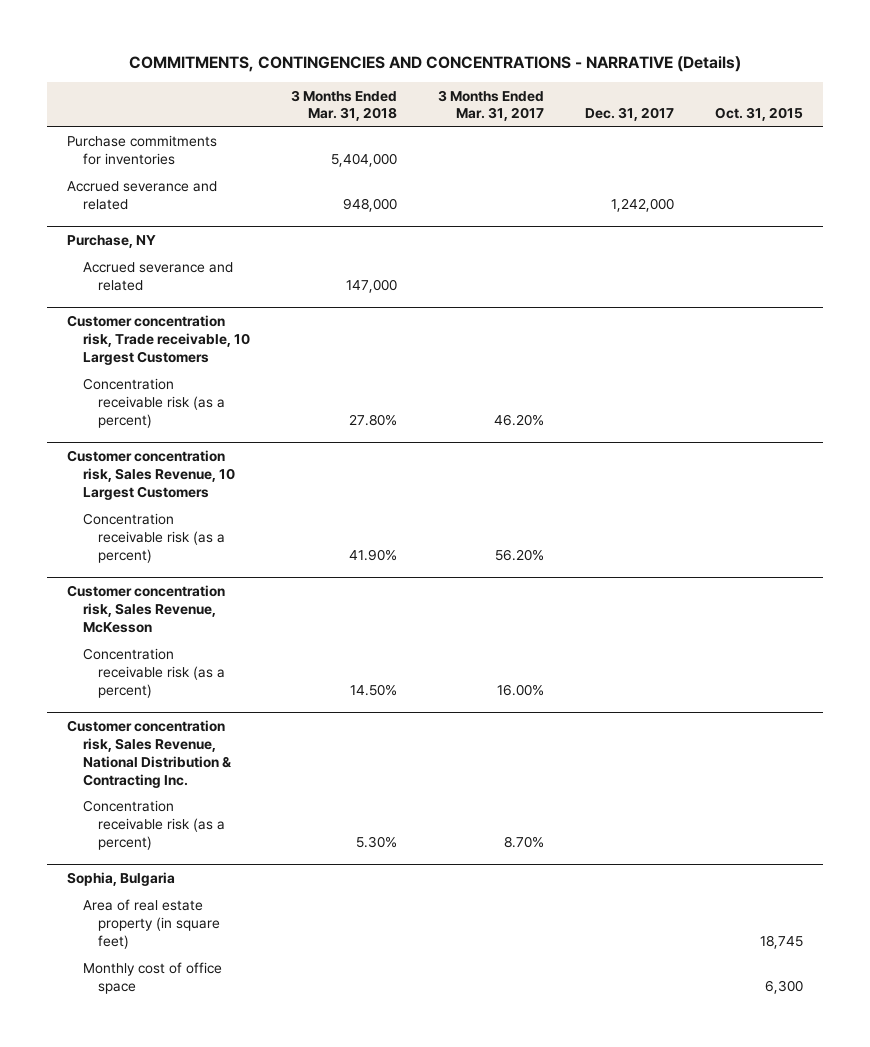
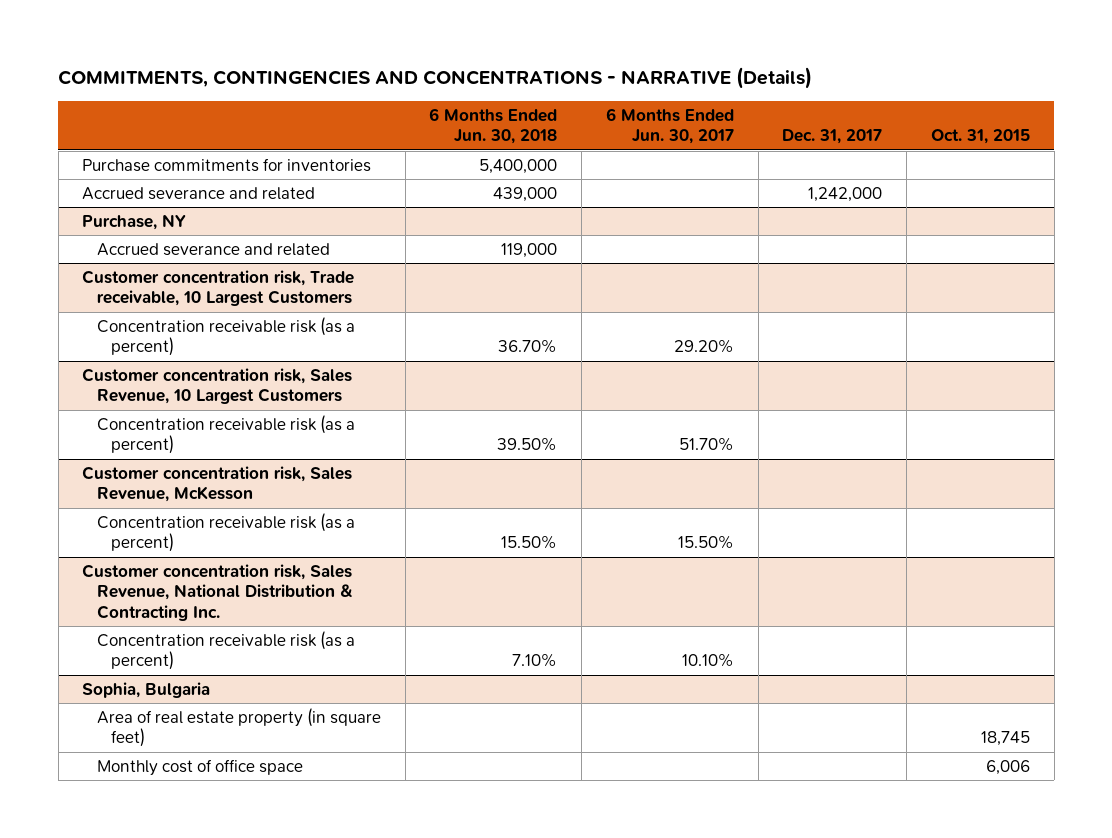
- | 3 Months Ended Mar. 31, 2018 | 3 Months Ended Mar. 31, 2017 | Dec. 31, 2017 | Oct. 31, 2015
+ | 6 Months Ended Jun. 30, 2018 | 6 Months Ended Jun. 30, 2017 | Dec. 31, 2017 | Oct. 31, 2015
@ Sophia, Bulgaria
- Monthly cost of office space | | | | 6,300
+ Monthly cost of office space | | | | 6,006

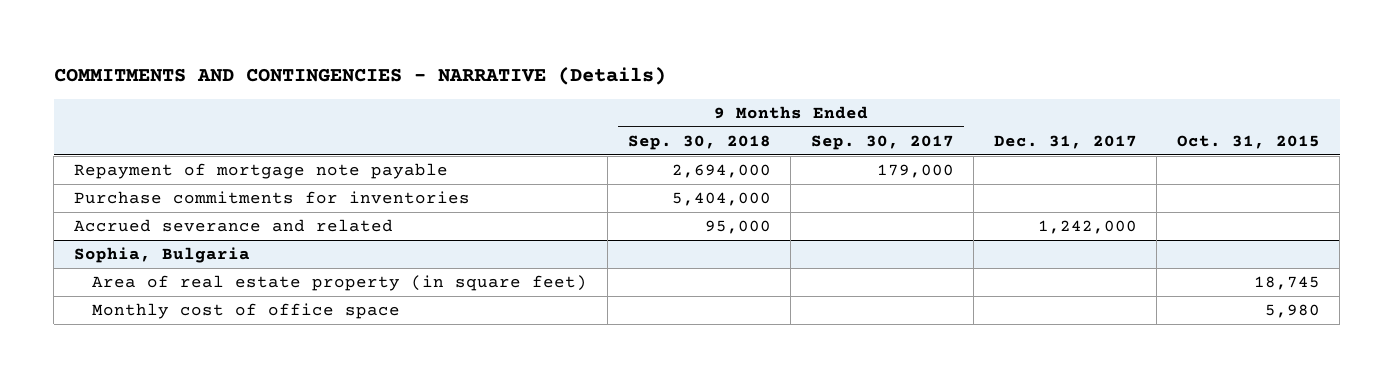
- COMMITMENTS, CONTINGENCIES AND CONCENTRATIONS - NARRATIVE (Details)
+ COMMITMENTS AND CONTINGENCIES - NARRATIVE (Details)
- | 6 Months Ended Jun. 30, 2018 | 6 Months Ended Jun. 30, 2017 | Dec. 31, 2017 | Oct. 31, 2015
+ | 9 Months Ended Sep. 30, 2018 | 9 Months Ended Sep. 30, 2017 | Dec. 31, 2017 | Oct. 31, 2015
+ Repayment of mortgage note payable | 2,694,000 | 179,000 | |
- Purchase, NY
- Accrued severance and related | 119,000 | | |
- Customer concentration risk, Trade receivable, 10 Largest Customers
- Concentration receivable risk (as a percent) | 36.70% | 29.20% | |
- Customer concentration risk, Sales Revenue, 10 Largest Customers
- Concentration receivable risk (as a percent) | 39.50% | 51.70% | |
- Customer concentration risk, Sales Revenue, McKesson
- Concentration receivable risk (as a percent) | 15.50% | 15.50% | |
- Customer concentration risk, Sales Revenue, National Distribution & Contracting Inc.
- Concentration receivable risk (as a percent) | 7.10% | 10.10% | |
@ Sophia, Bulgaria
- Monthly cost of office space | | | | 6,006
+ Monthly cost of office space | | | | 5,980

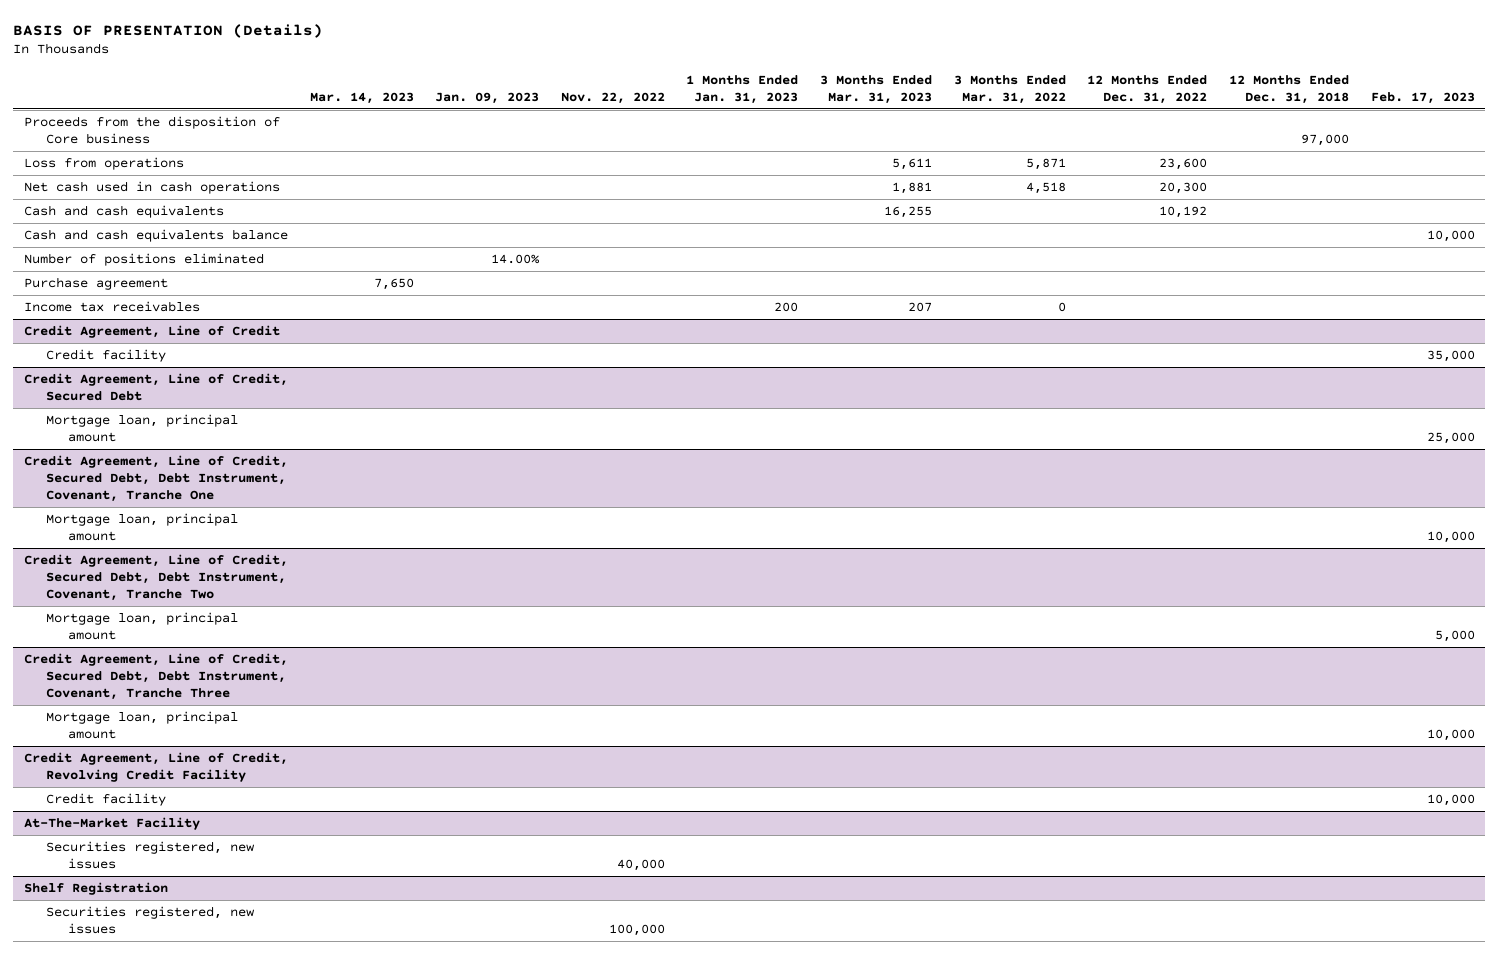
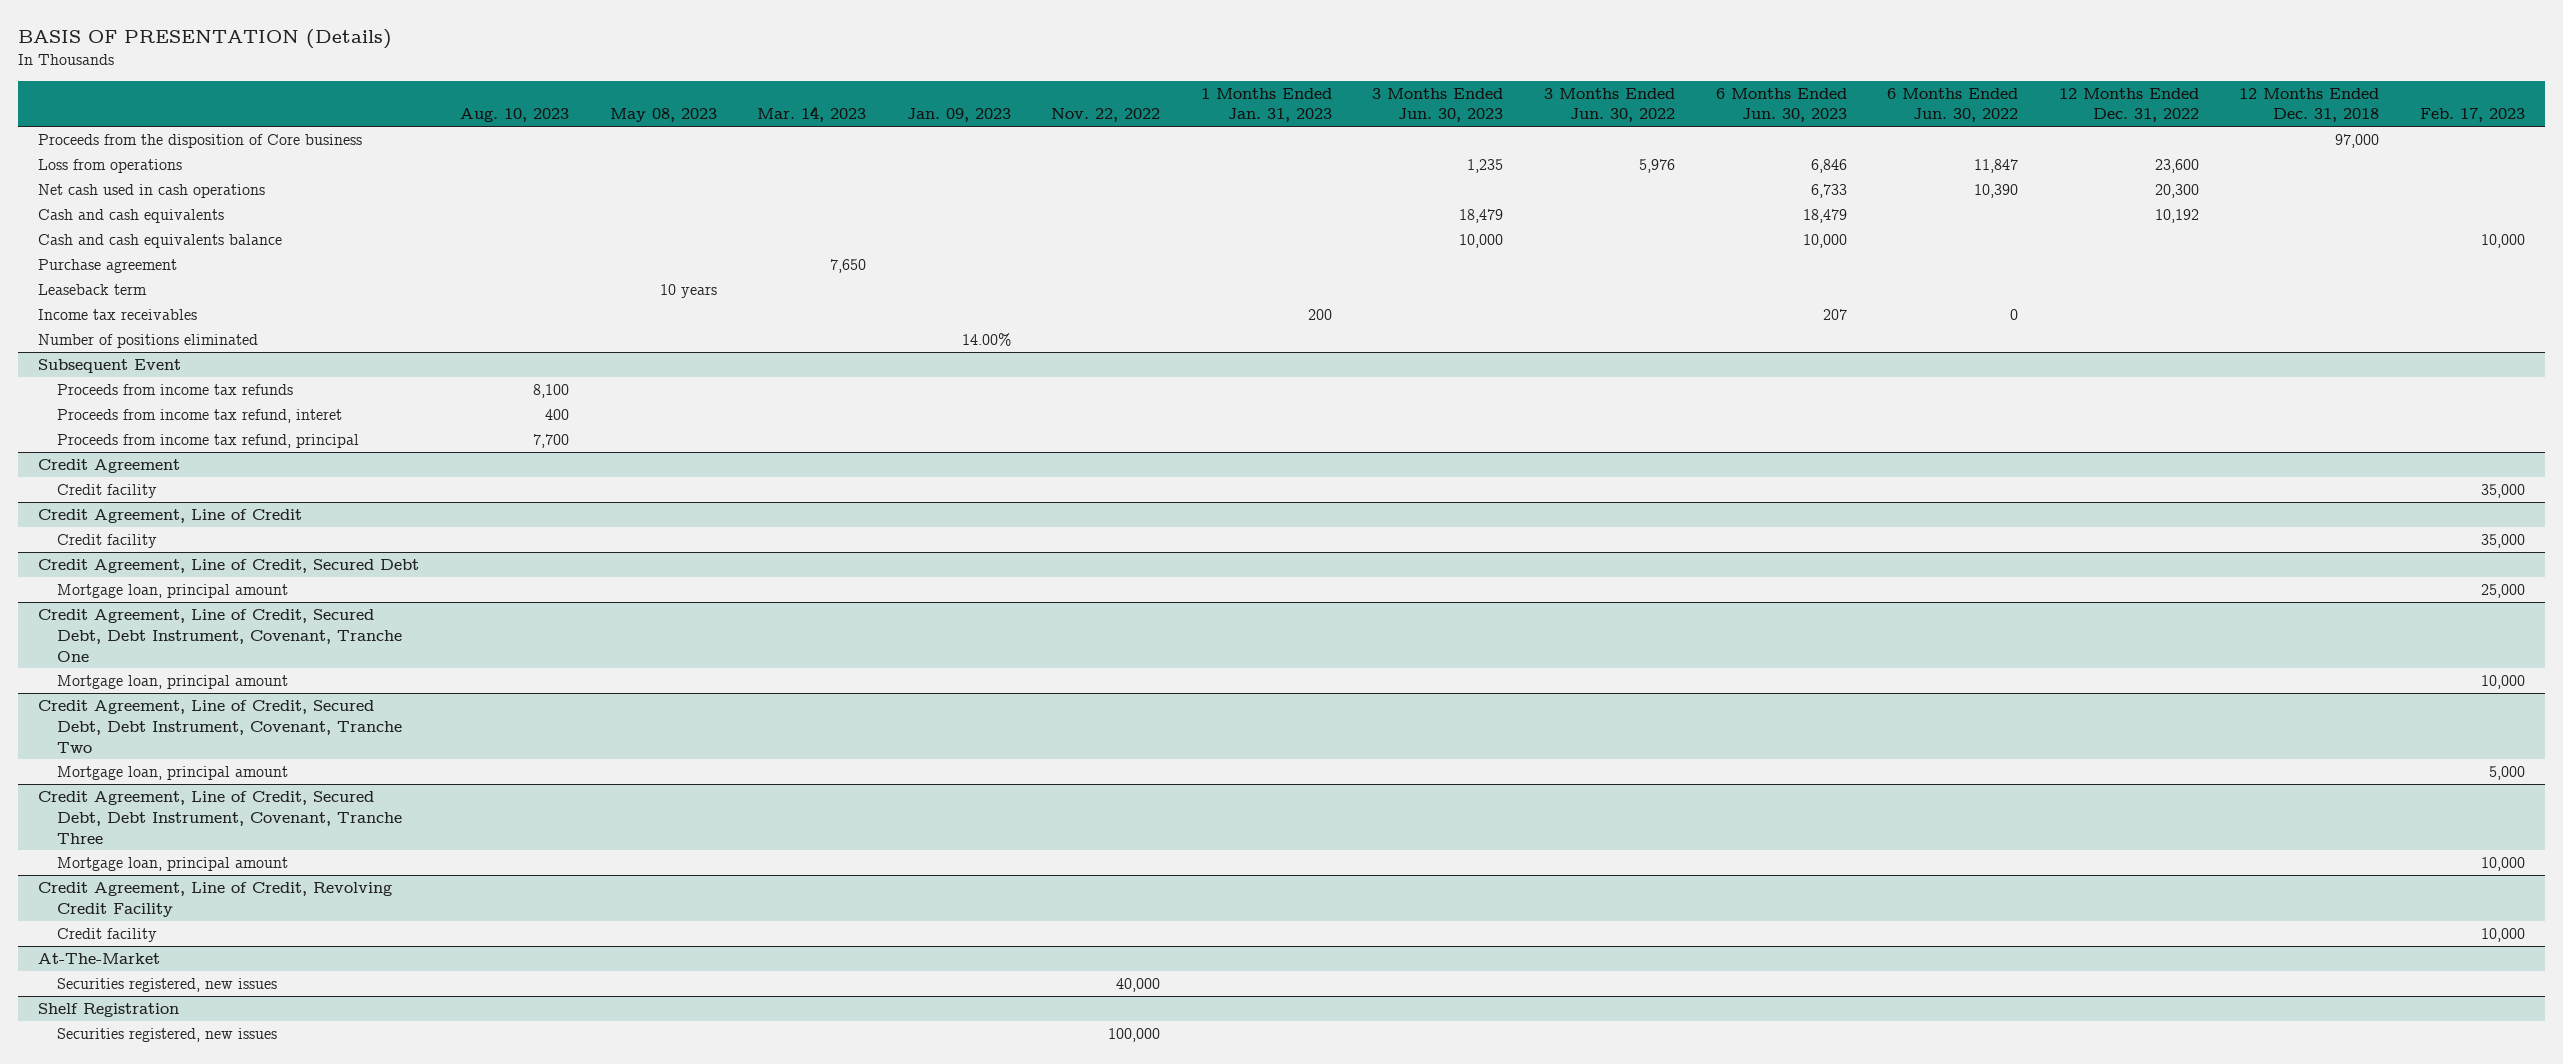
- | Mar. 14, 2023 | Jan. 09, 2023 | Nov. 22, 2022 | 1 Months Ended Jan. 31, 2023 | 3 Months Ended Mar. 31, 2023 | 3 Months Ended Mar. 31, 2022 | 12 Months Ended Dec. 31, 2022 | 12 Months Ended Dec. 31, 2018 | Feb. 17, 2023
+ | Aug. 10, 2023 | May 08, 2023 | Mar. 14, 2023 | Jan. 09, 2023 | Nov. 22, 2022 | 1 Months Ended Jan. 31, 2023 | 3 Months Ended Jun. 30, 2023 | 3 Months Ended Jun. 30, 2022 | 6 Months Ended Jun. 30, 2023 | 6 Months Ended Jun. 30, 2022 | 12 Months Ended Dec. 31, 2022 | 12 Months Ended Dec. 31, 2018 | Feb. 17, 2023
+ Leaseback term | | 10 years | | | | | | | | | | |
moved down: Number of positions eliminated | | | | 14.00% | | | | | | | | |
+ Subsequent Event
+ Proceeds from income tax refunds | 8,100 | | | | | | | | | | | |
+ Proceeds from income tax refund, interet | 400 | | | | | | | | | | | |
+ Proceeds from income tax refund, principal | 7,700 | | | | | | | | | | | |
+ Credit Agreement
+ Credit facility | | | | | | | | | | | | | 35,000
- At-The-Market Facility
+ At-The-Market

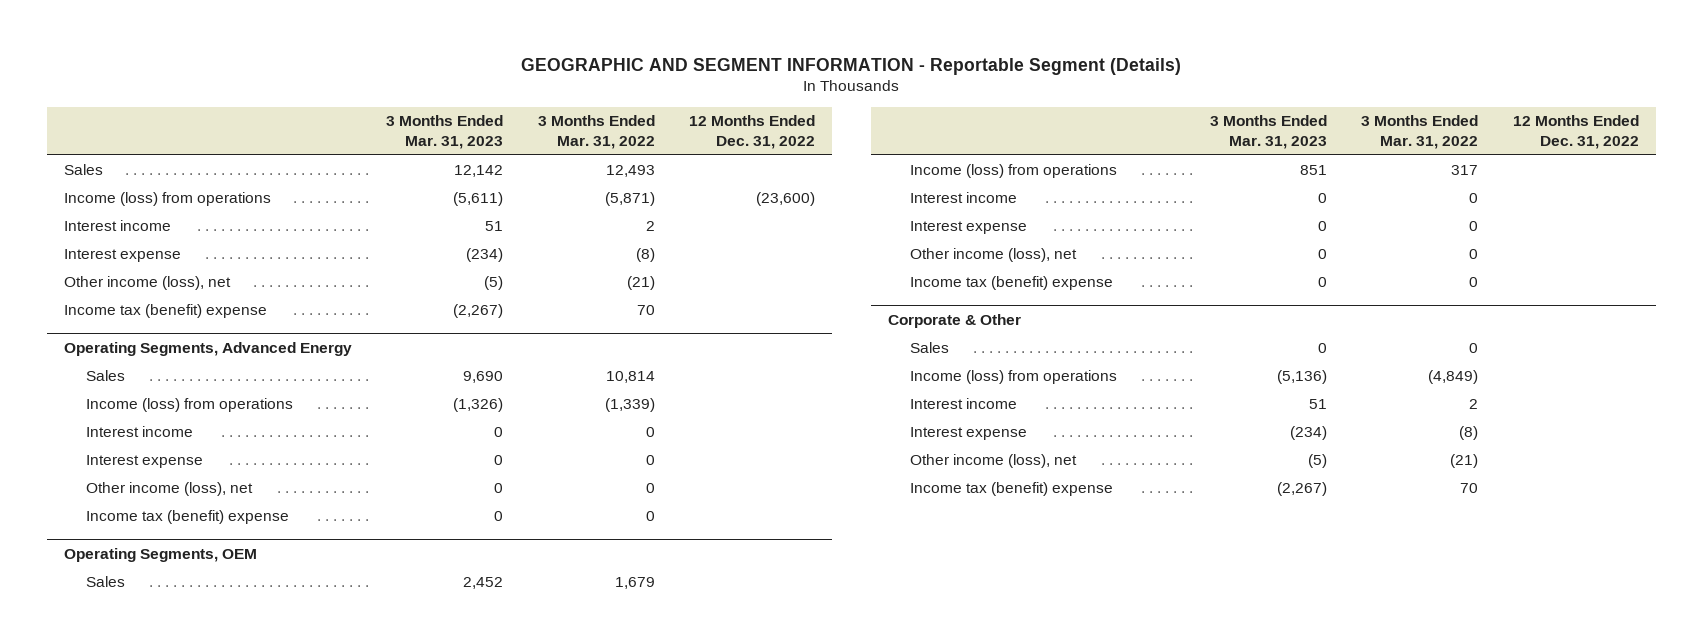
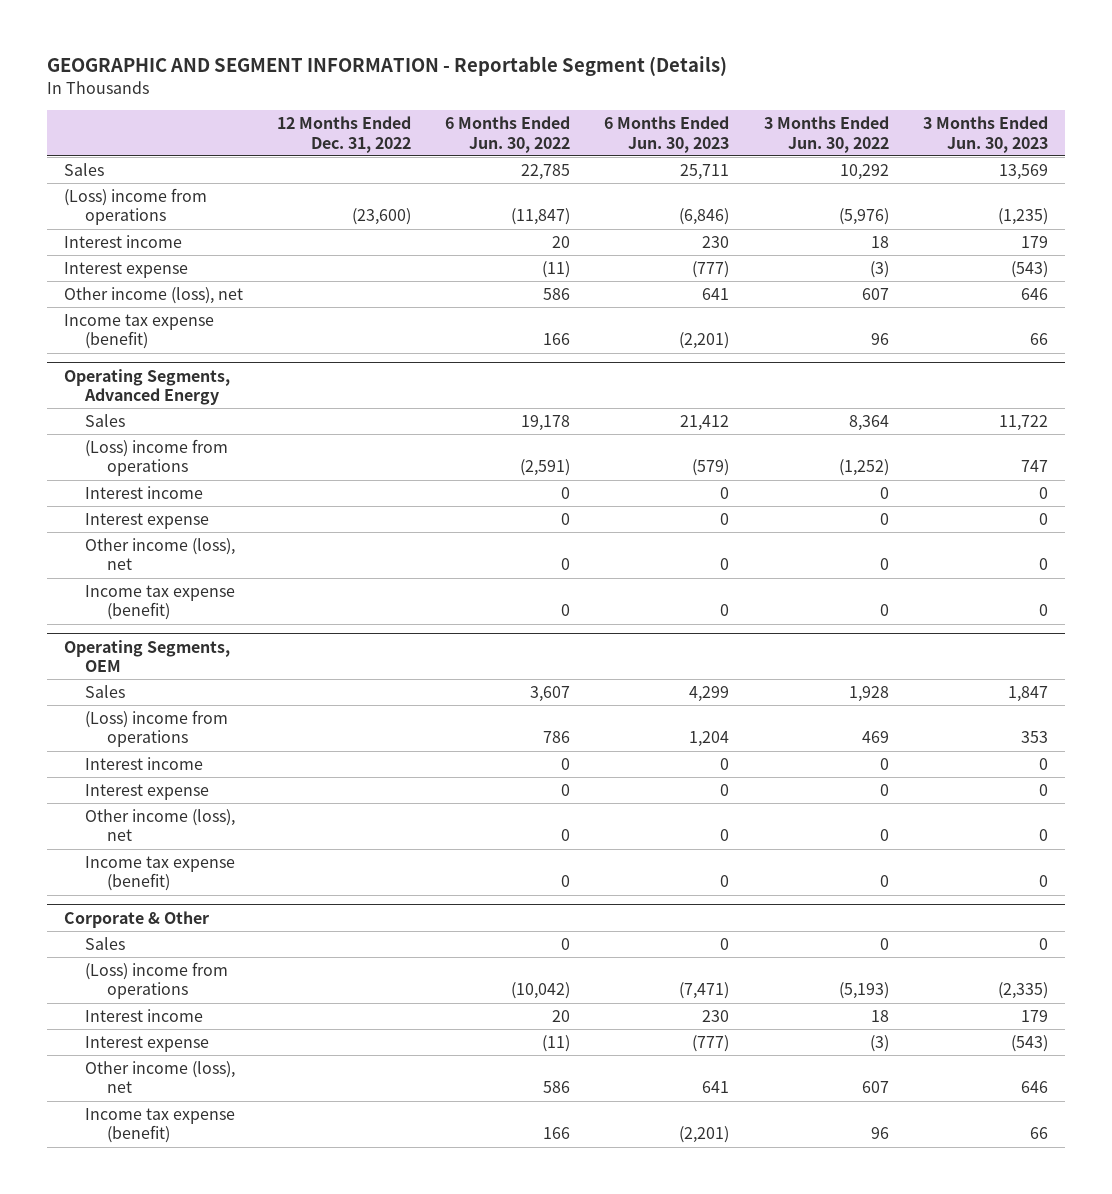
- | 3 Months Ended Mar. 31, 2023 | 3 Months Ended Mar. 31, 2022 | 12 Months Ended Dec. 31, 2022
+ | 12 Months Ended Dec. 31, 2022 | 6 Months Ended Jun. 30, 2022 | 6 Months Ended Jun. 30, 2023 | 3 Months Ended Jun. 30, 2022 | 3 Months Ended Jun. 30, 2023
- Income (loss) from operations | (5,611) | (5,871) | (23,600)
+ (Loss) income from operations | (23,600) | (11,847) | (6,846) | (5,976) | (1,235)
- Income tax (benefit) expense | (2,267) | 70 |
+ Income tax expense (benefit) | | 166 | (2,201) | 96 | 66
@ Operating Segments, Advanced Energy
- Income (loss) from operations | (1,326) | (1,339) |
+ (Loss) income from operations | | (2,591) | (579) | (1,252) | 747
- Income tax (benefit) expense | 0 | 0 |
+ Income tax expense (benefit) | | 0 | 0 | 0 | 0
@ Operating Segments, OEM
- Income (loss) from operations | 851 | 317 |
+ (Loss) income from operations | | 786 | 1,204 | 469 | 353
- Income tax (benefit) expense | 0 | 0 |
+ Income tax expense (benefit) | | 0 | 0 | 0 | 0
@ Corporate & Other
- Income (loss) from operations | (5,136) | (4,849) |
+ (Loss) income from operations | | (10,042) | (7,471) | (5,193) | (2,335)
- Income tax (benefit) expense | (2,267) | 70 |
+ Income tax expense (benefit) | | 166 | (2,201) | 96 | 66

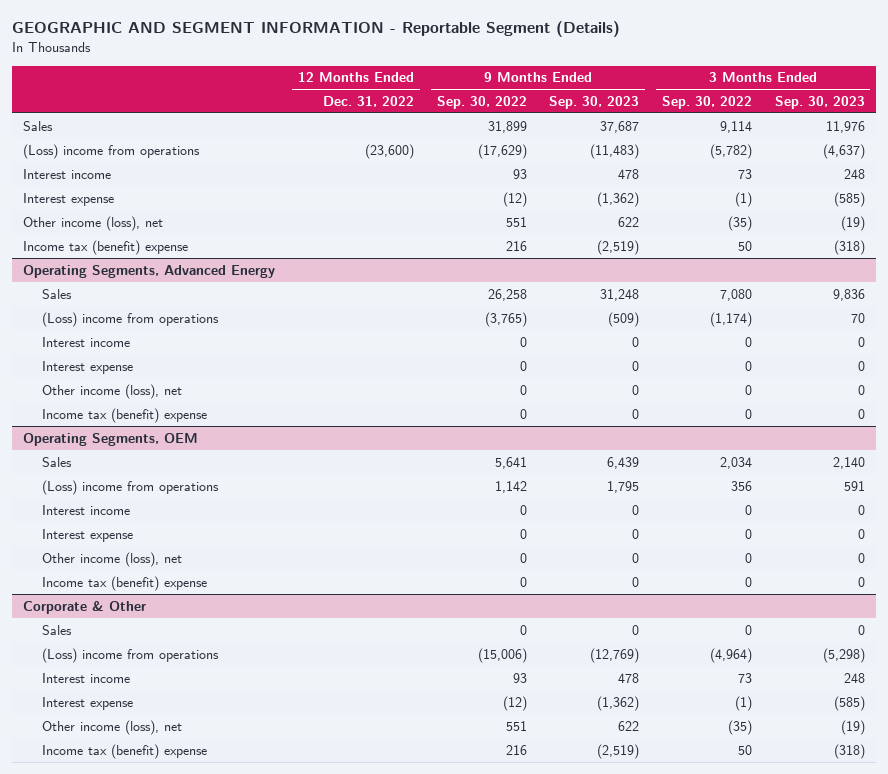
- | 12 Months Ended Dec. 31, 2022 | 6 Months Ended Jun. 30, 2022 | 6 Months Ended Jun. 30, 2023 | 3 Months Ended Jun. 30, 2022 | 3 Months Ended Jun. 30, 2023
+ | 12 Months Ended Dec. 31, 2022 | 9 Months Ended Sep. 30, 2022 | 9 Months Ended Sep. 30, 2023 | 3 Months Ended Sep. 30, 2022 | 3 Months Ended Sep. 30, 2023
- Income tax expense (benefit) | | 166 | (2,201) | 96 | 66
+ Income tax (benefit) expense | | 216 | (2,519) | 50 | (318)
@ Operating Segments, Advanced Energy
- Income tax expense (benefit) | | 0 | 0 | 0 | 0
+ Income tax (benefit) expense | | 0 | 0 | 0 | 0
@ Operating Segments, OEM
- Income tax expense (benefit) | | 0 | 0 | 0 | 0
+ Income tax (benefit) expense | | 0 | 0 | 0 | 0
@ Corporate & Other
- Income tax expense (benefit) | | 166 | (2,201) | 96 | 66
+ Income tax (benefit) expense | | 216 | (2,519) | 50 | (318)

